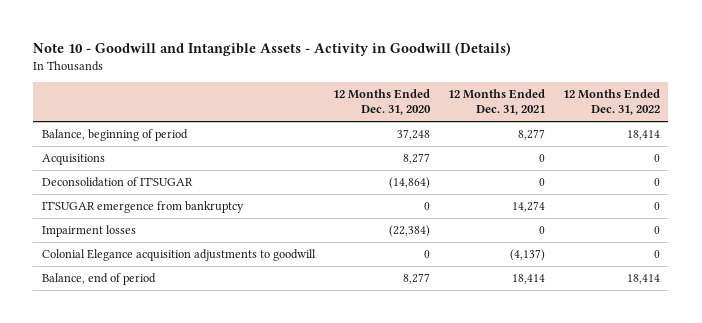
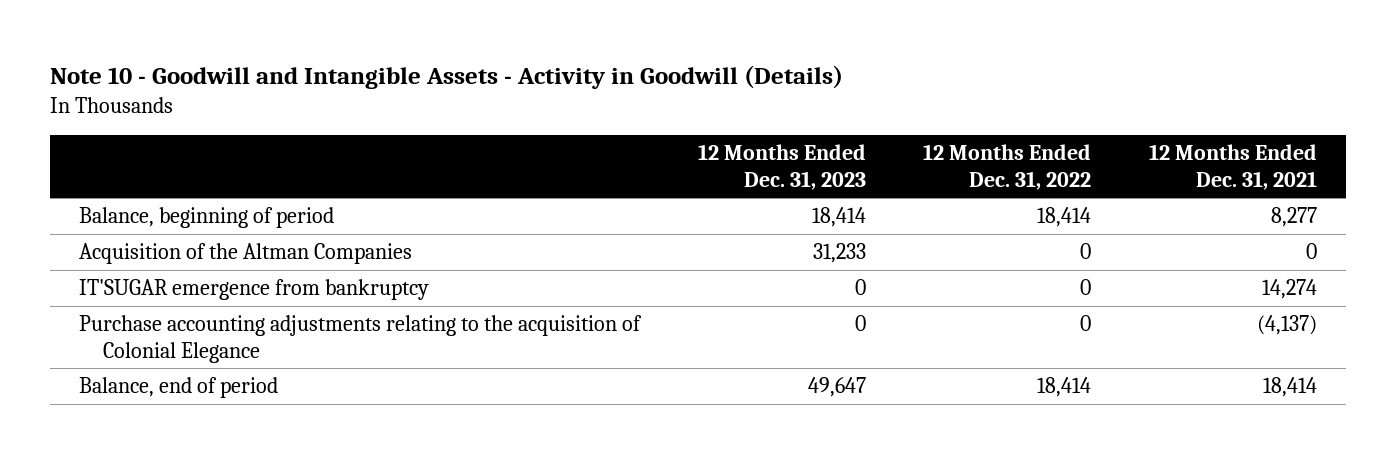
- | 12 Months Ended Dec. 31, 2020 | 12 Months Ended Dec. 31, 2021 | 12 Months Ended Dec. 31, 2022
+ | 12 Months Ended Dec. 31, 2023 | 12 Months Ended Dec. 31, 2022 | 12 Months Ended Dec. 31, 2021
- Acquisitions | 8,277 | 0 | 0
- Deconsolidation of IT'SUGAR | (14,864) | 0 | 0
+ Acquisition of the Altman Companies | 31,233 | 0 | 0
- Impairment losses | (22,384) | 0 | 0
- Colonial Elegance acquisition adjustments to goodwill | 0 | (4,137) | 0
+ Purchase accounting adjustments relating to the acquisition of Colonial Elegance | 0 | 0 | (4,137)

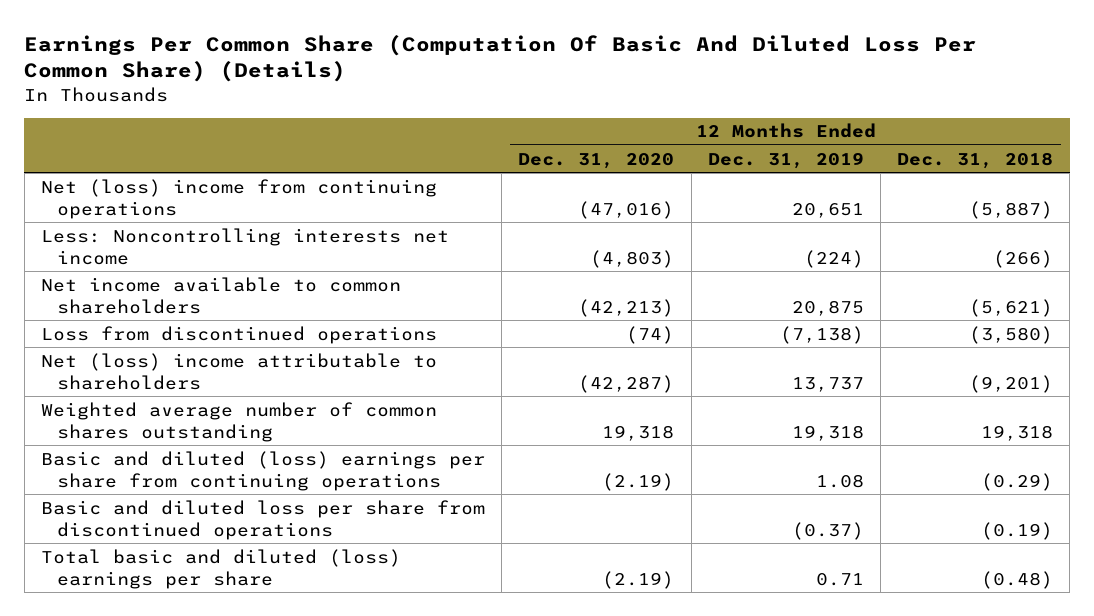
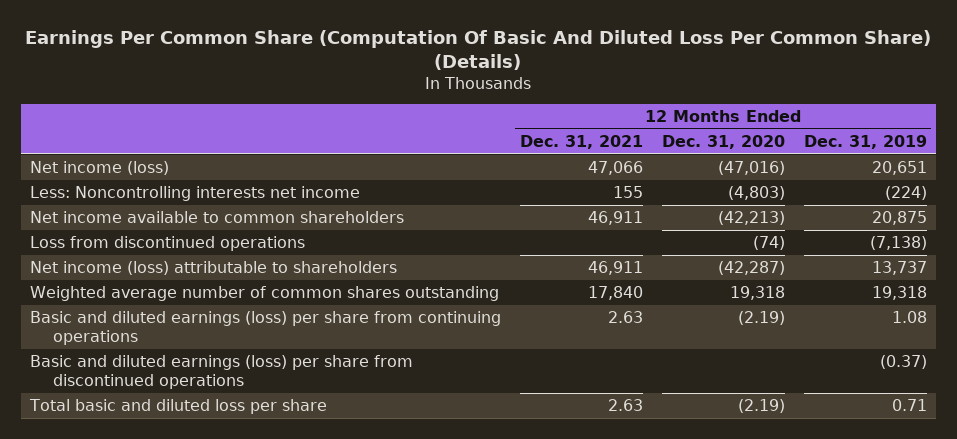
- | 12 Months Ended Dec. 31, 2020 | 12 Months Ended Dec. 31, 2019 | 12 Months Ended Dec. 31, 2018
+ | 12 Months Ended Dec. 31, 2021 | 12 Months Ended Dec. 31, 2020 | 12 Months Ended Dec. 31, 2019
- Net (loss) income from continuing operations | (47,016) | 20,651 | (5,887)
+ Net income (loss) | 47,066 | (47,016) | 20,651
- Net (loss) income attributable to shareholders | (42,287) | 13,737 | (9,201)
+ Net income (loss) attributable to shareholders | 46,911 | (42,287) | 13,737
- Basic and diluted (loss) earnings per share from continuing operations | (2.19) | 1.08 | (0.29)
- Basic and diluted loss per share from discontinued operations | | (0.37) | (0.19)
- Total basic and diluted (loss) earnings per share | (2.19) | 0.71 | (0.48)
+ Basic and diluted earnings (loss) per share from continuing operations | 2.63 | (2.19) | 1.08
+ Basic and diluted earnings (loss) per share from discontinued operations | | | (0.37)
+ Total basic and diluted loss per share | 2.63 | (2.19) | 0.71

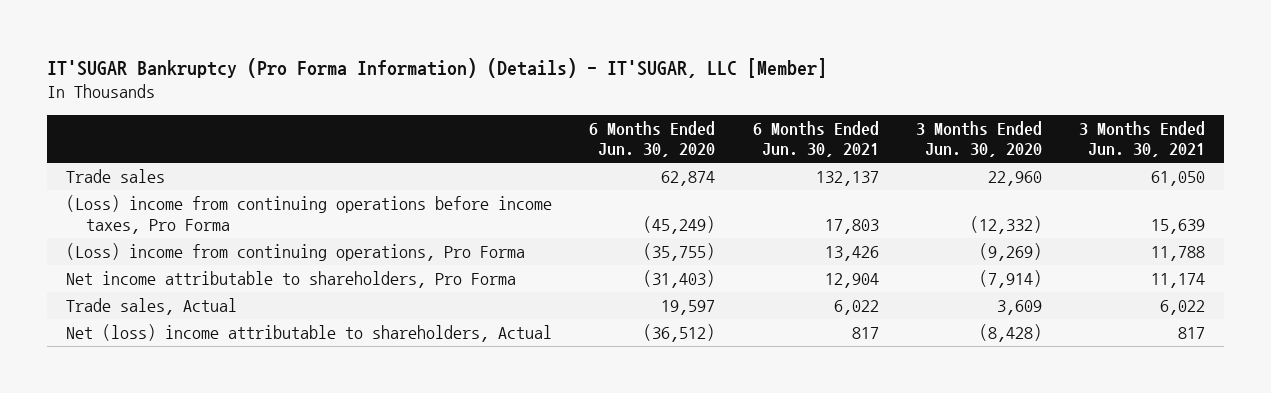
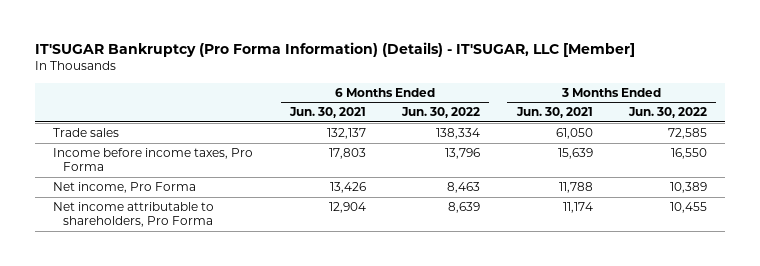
- | 6 Months Ended Jun. 30, 2020 | 6 Months Ended Jun. 30, 2021 | 3 Months Ended Jun. 30, 2020 | 3 Months Ended Jun. 30, 2021
+ | 6 Months Ended Jun. 30, 2021 | 6 Months Ended Jun. 30, 2022 | 3 Months Ended Jun. 30, 2021 | 3 Months Ended Jun. 30, 2022
- (Loss) income from continuing operations before income taxes, Pro Forma | (45,249) | 17,803 | (12,332) | 15,639
- (Loss) income from continuing operations, Pro Forma | (35,755) | 13,426 | (9,269) | 11,788
+ Income before income taxes, Pro Forma | 17,803 | 13,796 | 15,639 | 16,550
+ Net income, Pro Forma | 13,426 | 8,463 | 11,788 | 10,389
- Trade sales, Actual | 19,597 | 6,022 | 3,609 | 6,022
- Net (loss) income attributable to shareholders, Actual | (36,512) | 817 | (8,428) | 817

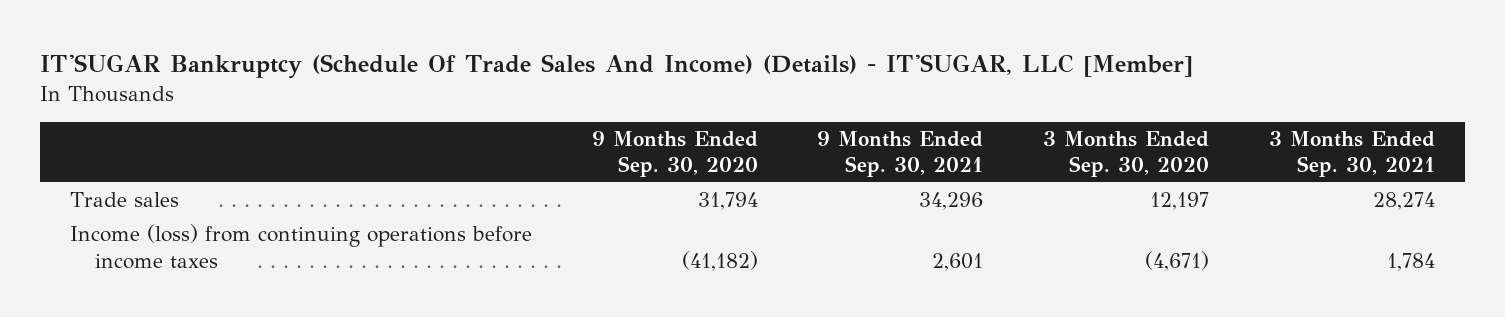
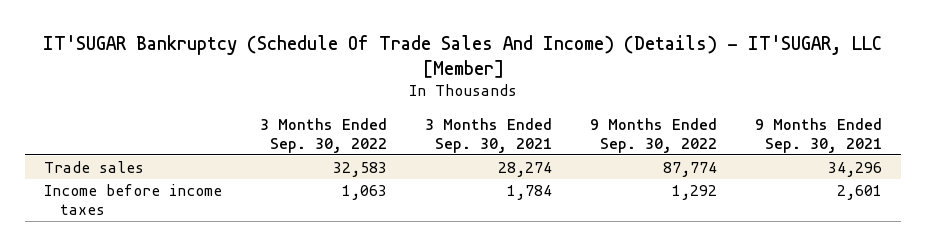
- | 9 Months Ended Sep. 30, 2020 | 9 Months Ended Sep. 30, 2021 | 3 Months Ended Sep. 30, 2020 | 3 Months Ended Sep. 30, 2021
+ | 3 Months Ended Sep. 30, 2022 | 3 Months Ended Sep. 30, 2021 | 9 Months Ended Sep. 30, 2022 | 9 Months Ended Sep. 30, 2021
- Income (loss) from continuing operations before income taxes | (41,182) | 2,601 | (4,671) | 1,784
+ Income before income taxes | 1,063 | 1,784 | 1,292 | 2,601

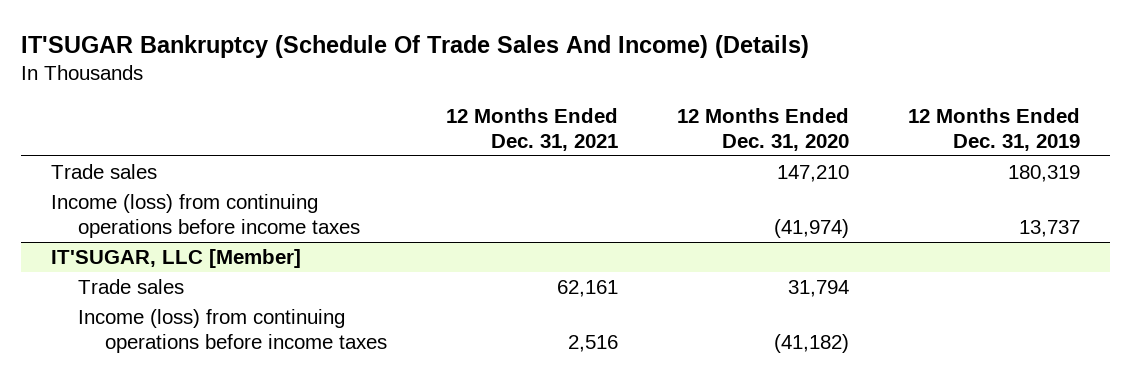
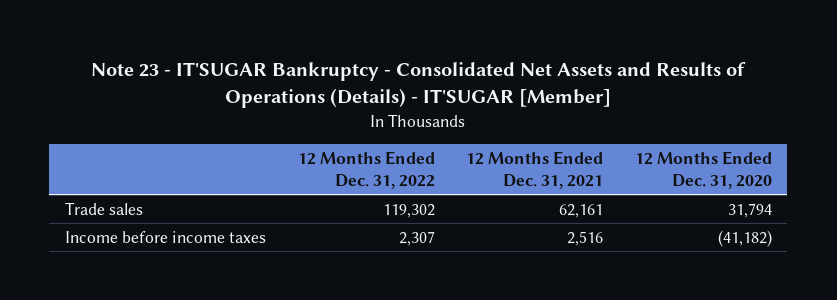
- IT'SUGAR Bankruptcy (Schedule Of Trade Sales And Income) (Details)
+ Note 23 - IT'SUGAR Bankruptcy - Consolidated Net Assets and Results of Operations (Details) - IT'SUGAR [Member]
- | 12 Months Ended Dec. 31, 2021 | 12 Months Ended Dec. 31, 2020 | 12 Months Ended Dec. 31, 2019
+ | 12 Months Ended Dec. 31, 2022 | 12 Months Ended Dec. 31, 2021 | 12 Months Ended Dec. 31, 2020
- Trade sales | | 147,210 | 180,319
- Income (loss) from continuing operations before income taxes | | (41,974) | 13,737
- IT'SUGAR, LLC [Member]
- Income (loss) from continuing operations before income taxes | 2,516 | (41,182) |
+ Income before income taxes | 2,307 | 2,516 | (41,182)

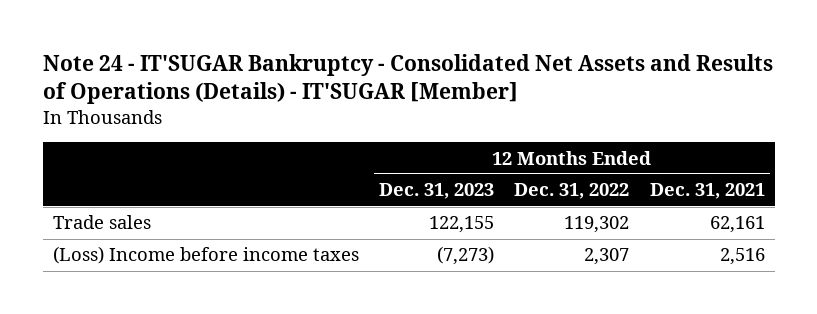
- Note 23 - IT'SUGAR Bankruptcy - Consolidated Net Assets and Results of Operations (Details) - IT'SUGAR [Member]
+ Note 24 - IT'SUGAR Bankruptcy - Consolidated Net Assets and Results of Operations (Details) - IT'SUGAR [Member]
- | 12 Months Ended Dec. 31, 2022 | 12 Months Ended Dec. 31, 2021 | 12 Months Ended Dec. 31, 2020
+ | 12 Months Ended Dec. 31, 2023 | 12 Months Ended Dec. 31, 2022 | 12 Months Ended Dec. 31, 2021
- Income before income taxes | 2,307 | 2,516 | (41,182)
+ (Loss) Income before income taxes | (7,273) | 2,307 | 2,516

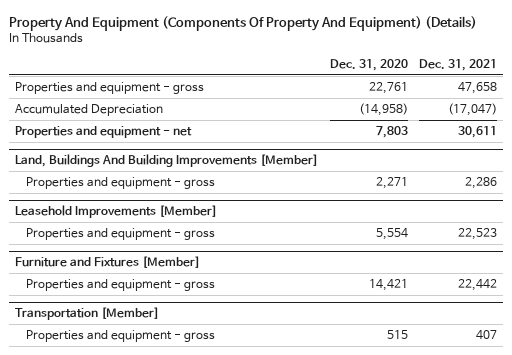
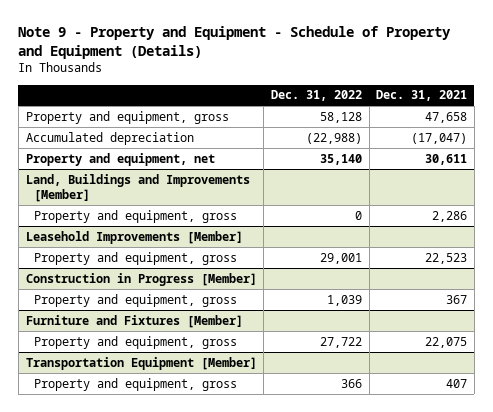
- Property And Equipment (Components Of Property And Equipment) (Details)
+ Note 9 - Property and Equipment - Schedule of Property and Equipment (Details)
- | Dec. 31, 2020 | Dec. 31, 2021
+ | Dec. 31, 2022 | Dec. 31, 2021
- Properties and equipment - gross | 22,761 | 47,658
- Accumulated Depreciation | (14,958) | (17,047)
- Properties and equipment - net | 7,803 | 30,611
- Land, Buildings And Building Improvements [Member]
- Properties and equipment - gross | 2,271 | 2,286
+ Property and equipment, gross | 58,128 | 47,658
+ Accumulated depreciation | (22,988) | (17,047)
+ Property and equipment, net | 35,140 | 30,611
+ Land, Buildings and Improvements [Member]
+ Property and equipment, gross | 0 | 2,286
@ Leasehold Improvements [Member]
- Properties and equipment - gross | 5,554 | 22,523
+ Property and equipment, gross | 29,001 | 22,523
+ Construction in Progress [Member]
+ Property and equipment, gross | 1,039 | 367
@ Furniture and Fixtures [Member]
- Properties and equipment - gross | 14,421 | 22,442
- Transportation [Member]
- Properties and equipment - gross | 515 | 407
@ Furniture and Fixtures [Member]
+ Property and equipment, gross | 27,722 | 22,075
+ Transportation Equipment [Member]
+ Property and equipment, gross | 366 | 407

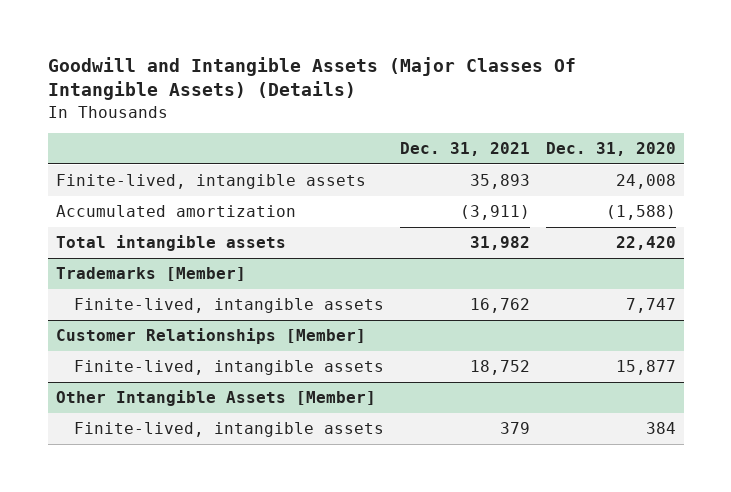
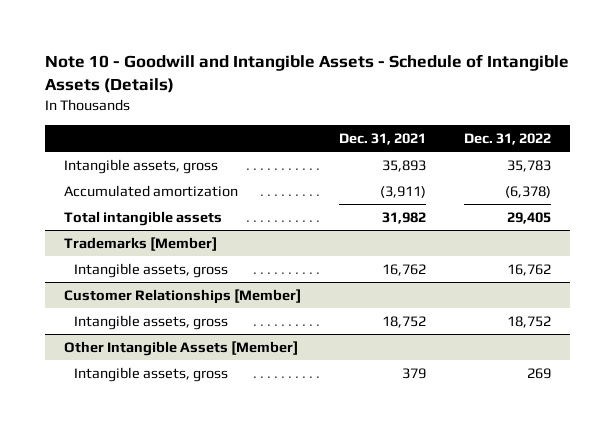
- Goodwill and Intangible Assets (Major Classes Of Intangible Assets) (Details)
+ Note 10 - Goodwill and Intangible Assets - Schedule of Intangible Assets (Details)
- | Dec. 31, 2021 | Dec. 31, 2020
+ | Dec. 31, 2021 | Dec. 31, 2022
- Finite-lived, intangible assets | 35,893 | 24,008
+ Intangible assets, gross | 35,893 | 35,783
@ Trademarks [Member]
- Finite-lived, intangible assets | 16,762 | 7,747
+ Intangible assets, gross | 16,762 | 16,762
@ Customer Relationships [Member]
- Finite-lived, intangible assets | 18,752 | 15,877
+ Intangible assets, gross | 18,752 | 18,752
@ Other Intangible Assets [Member]
- Finite-lived, intangible assets | 379 | 384
+ Intangible assets, gross | 379 | 269

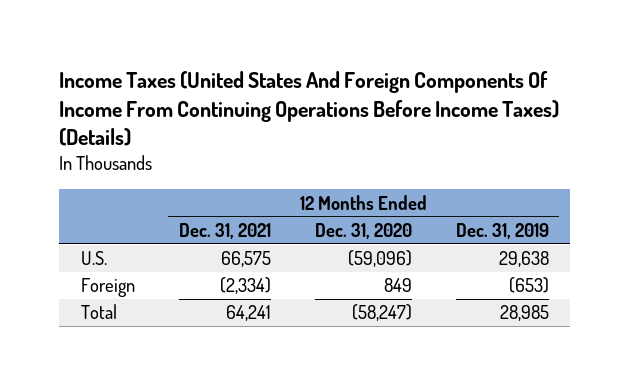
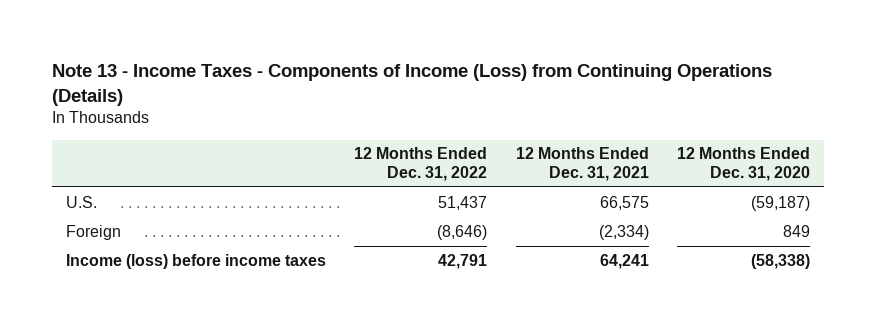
- Income Taxes (United States And Foreign Components Of Income From Continuing Operations Before Income Taxes) (Details)
+ Note 13 - Income Taxes - Components of Income (Loss) from Continuing Operations (Details)
- | 12 Months Ended Dec. 31, 2021 | 12 Months Ended Dec. 31, 2020 | 12 Months Ended Dec. 31, 2019
+ | 12 Months Ended Dec. 31, 2022 | 12 Months Ended Dec. 31, 2021 | 12 Months Ended Dec. 31, 2020
- U.S. | 66,575 | (59,096) | 29,638
+ U.S. | 51,437 | 66,575 | (59,187)
- Total | 64,241 | (58,247) | 28,985
+ Income (loss) before income taxes | 42,791 | 64,241 | (58,338)

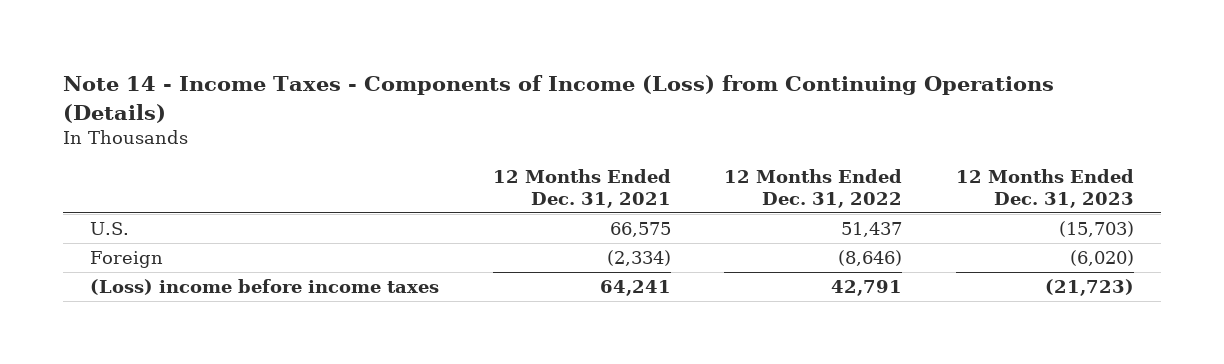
- Note 13 - Income Taxes - Components of Income (Loss) from Continuing Operations (Details)
+ Note 14 - Income Taxes - Components of Income (Loss) from Continuing Operations (Details)
- | 12 Months Ended Dec. 31, 2022 | 12 Months Ended Dec. 31, 2021 | 12 Months Ended Dec. 31, 2020
+ | 12 Months Ended Dec. 31, 2021 | 12 Months Ended Dec. 31, 2022 | 12 Months Ended Dec. 31, 2023
- Income (loss) before income taxes | 42,791 | 64,241 | (58,338)
+ (Loss) income before income taxes | 64,241 | 42,791 | (21,723)

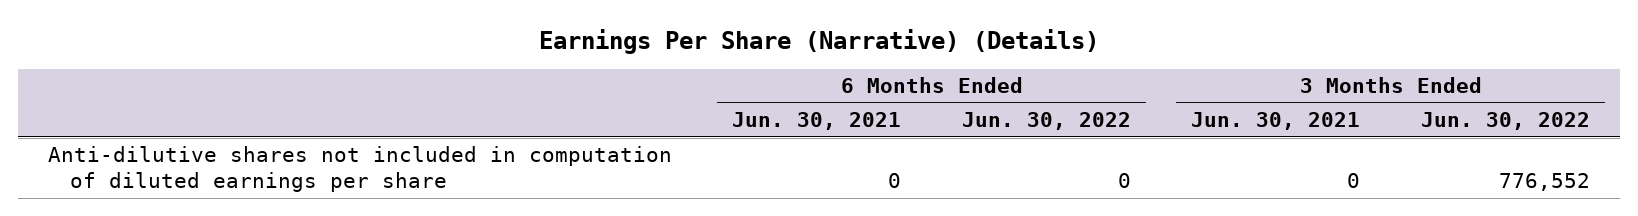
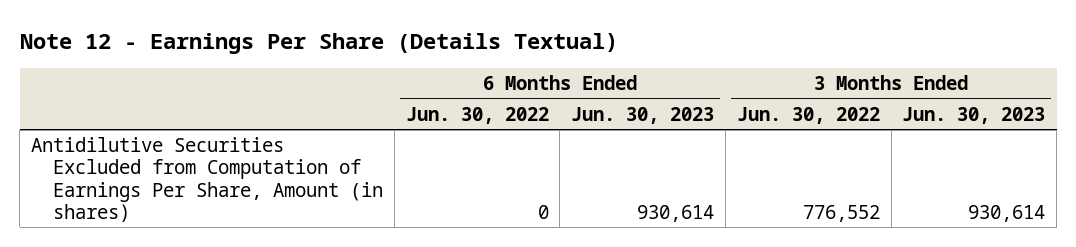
- Earnings Per Share (Narrative) (Details)
+ Note 12 - Earnings Per Share (Details Textual)
- | 6 Months Ended Jun. 30, 2021 | 6 Months Ended Jun. 30, 2022 | 3 Months Ended Jun. 30, 2021 | 3 Months Ended Jun. 30, 2022
+ | 6 Months Ended Jun. 30, 2022 | 6 Months Ended Jun. 30, 2023 | 3 Months Ended Jun. 30, 2022 | 3 Months Ended Jun. 30, 2023
- Anti-dilutive shares not included in computation of diluted earnings per share | 0 | 0 | 0 | 776,552
+ Antidilutive Securities Excluded from Computation of Earnings Per Share, Amount (in shares) | 0 | 930,614 | 776,552 | 930,614

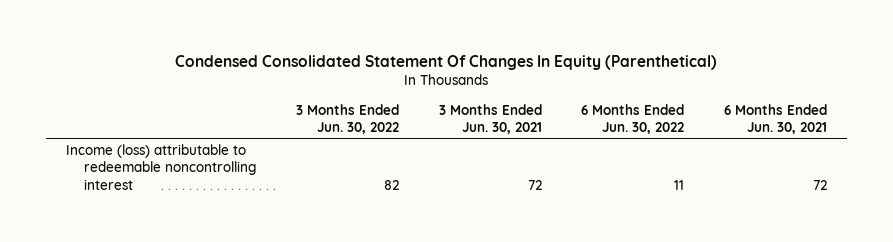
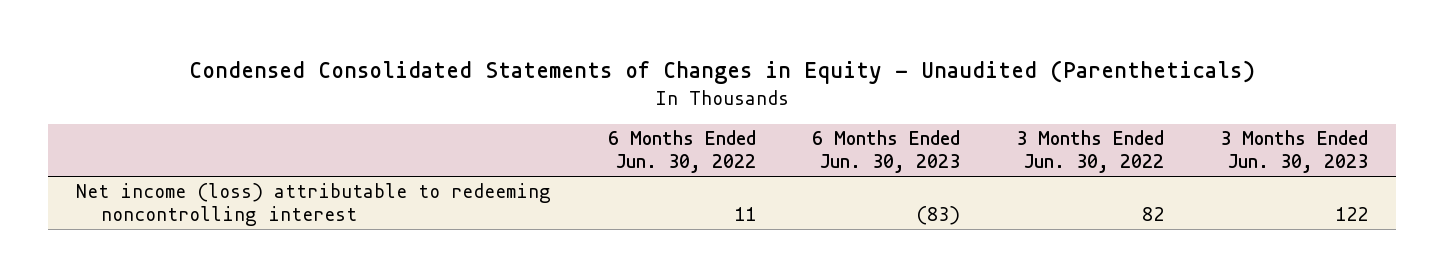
- Condensed Consolidated Statement Of Changes In Equity (Parenthetical)
+ Condensed Consolidated Statements of Changes in Equity - Unaudited (Parentheticals)
- | 3 Months Ended Jun. 30, 2022 | 3 Months Ended Jun. 30, 2021 | 6 Months Ended Jun. 30, 2022 | 6 Months Ended Jun. 30, 2021
+ | 6 Months Ended Jun. 30, 2022 | 6 Months Ended Jun. 30, 2023 | 3 Months Ended Jun. 30, 2022 | 3 Months Ended Jun. 30, 2023
- Income (loss) attributable to redeemable noncontrolling interest | 82 | 72 | 11 | 72
+ Net income (loss) attributable to redeeming noncontrolling interest | 11 | (83) | 82 | 122

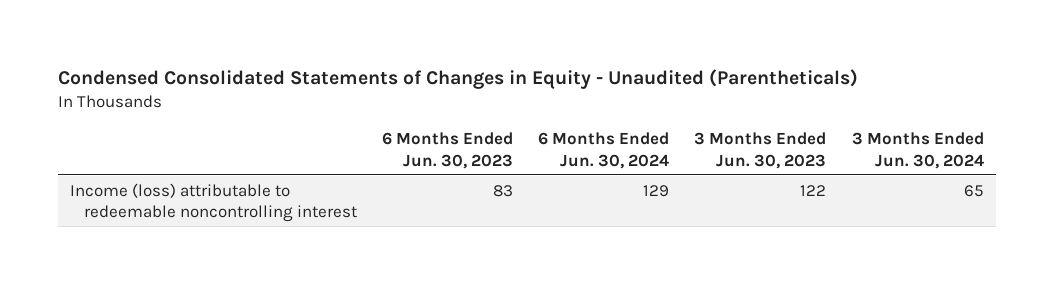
- | 6 Months Ended Jun. 30, 2022 | 6 Months Ended Jun. 30, 2023 | 3 Months Ended Jun. 30, 2022 | 3 Months Ended Jun. 30, 2023
+ | 6 Months Ended Jun. 30, 2023 | 6 Months Ended Jun. 30, 2024 | 3 Months Ended Jun. 30, 2023 | 3 Months Ended Jun. 30, 2024
- Net income (loss) attributable to redeeming noncontrolling interest | 11 | (83) | 82 | 122
+ Income (loss) attributable to redeemable noncontrolling interest | 83 | 129 | 122 | 65

